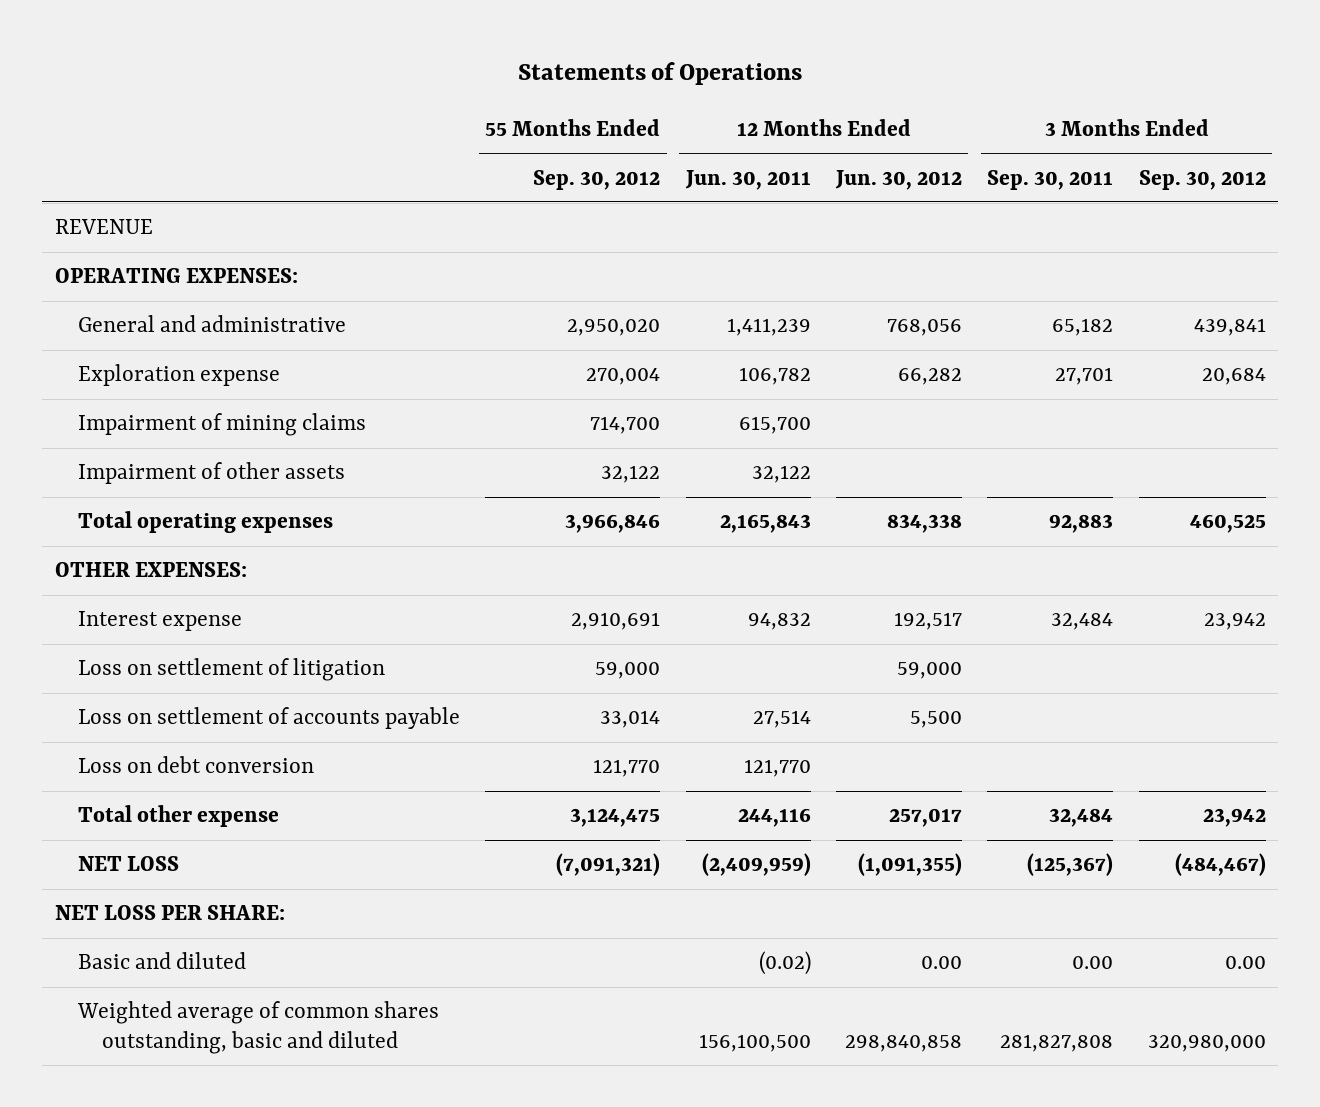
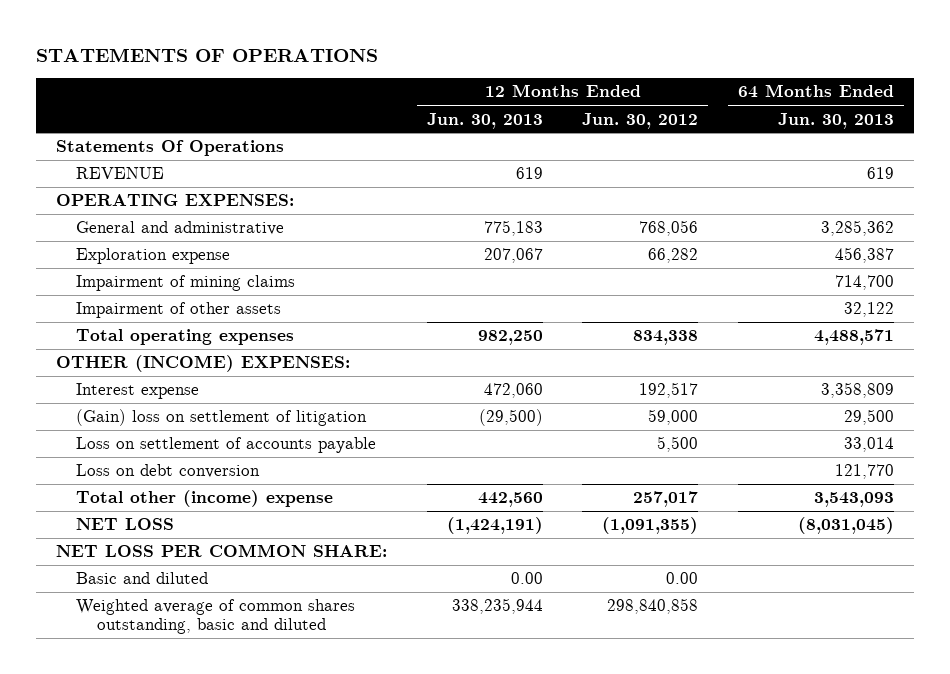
- Statements of Operations
+ STATEMENTS OF OPERATIONS
- | 55 Months Ended Sep. 30, 2012 | 12 Months Ended Jun. 30, 2011 | 12 Months Ended Jun. 30, 2012 | 3 Months Ended Sep. 30, 2011 | 3 Months Ended Sep. 30, 2012
+ | 12 Months Ended Jun. 30, 2013 | 12 Months Ended Jun. 30, 2012 | 64 Months Ended Jun. 30, 2013
+ Statements Of Operations
- OTHER EXPENSES:
+ OTHER (INCOME) EXPENSES:
- Loss on settlement of litigation | 59,000 | | 59,000 | |
+ (Gain) loss on settlement of litigation | (29,500) | 59,000 | 29,500
- Total other expense | 3,124,475 | 244,116 | 257,017 | 32,484 | 23,942
+ Total other (income) expense | 442,560 | 257,017 | 3,543,093
- NET LOSS PER SHARE:
+ NET LOSS PER COMMON SHARE:

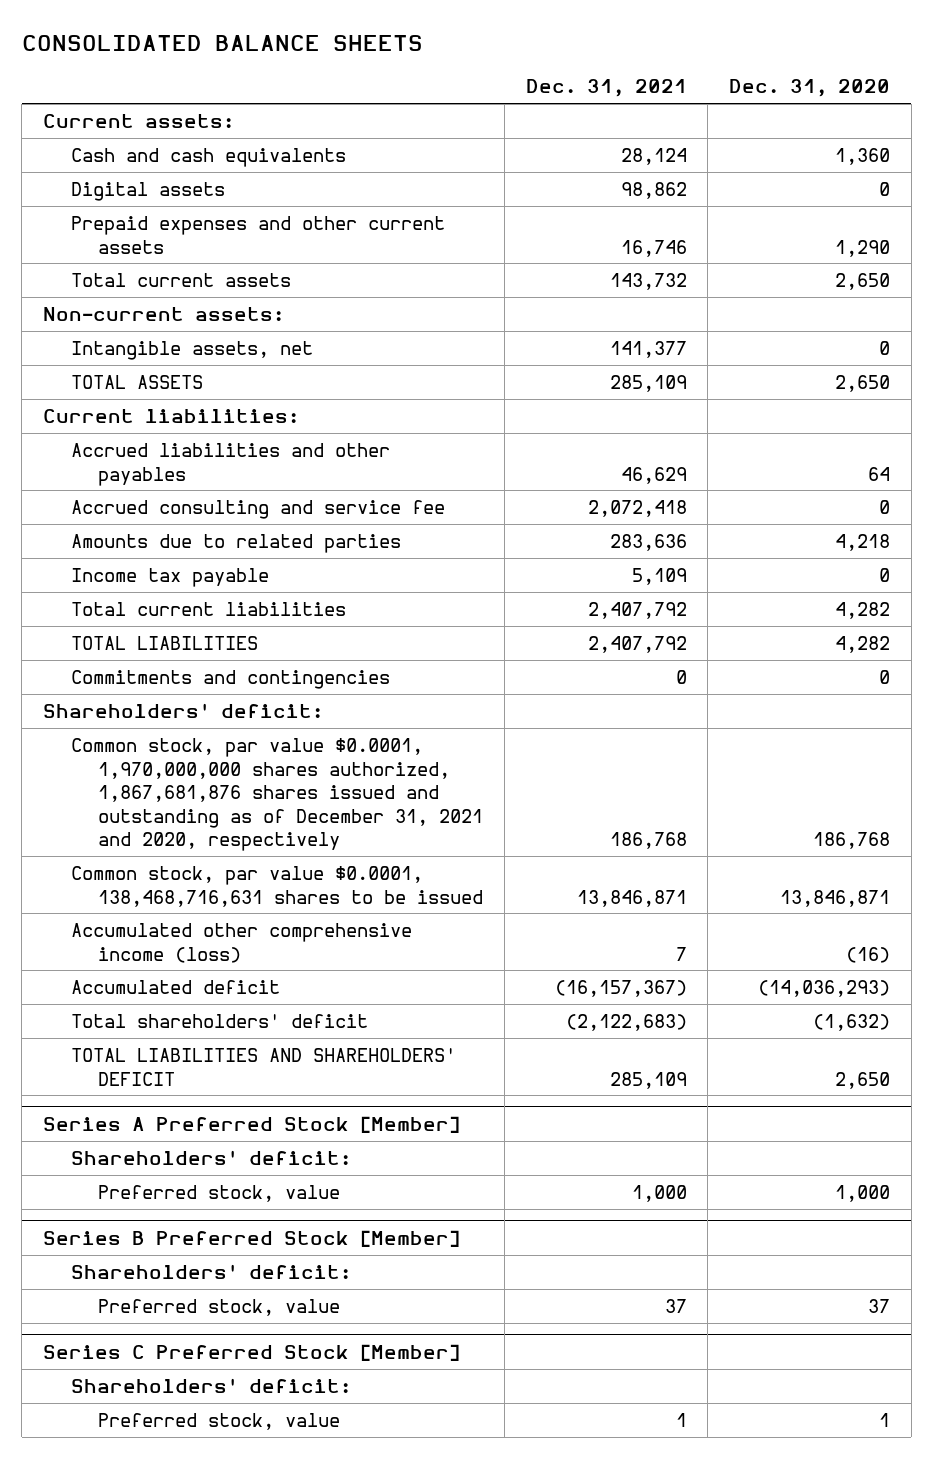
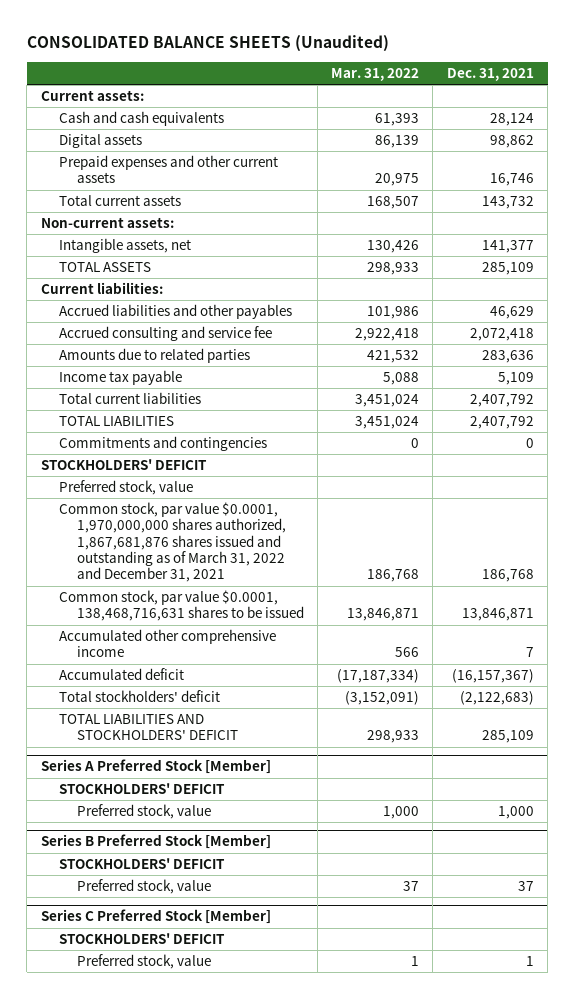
- CONSOLIDATED BALANCE SHEETS
+ CONSOLIDATED BALANCE SHEETS (Unaudited)
- | Dec. 31, 2021 | Dec. 31, 2020
+ | Mar. 31, 2022 | Dec. 31, 2021
- Shareholders' deficit:
- Common stock, par value $0.0001, 1,970,000,000 shares authorized, 1,867,681,876 shares issued and outstanding as of December 31, 2021 and 2020, respectively | 186,768 | 186,768
+ STOCKHOLDERS' DEFICIT
+ Preferred stock, value
+ Common stock, par value $0.0001, 1,970,000,000 shares authorized, 1,867,681,876 shares issued and outstanding as of March 31, 2022 and December 31, 2021 | 186,768 | 186,768
- Accumulated other comprehensive income (loss) | 7 | (16)
+ Accumulated other comprehensive income | 566 | 7
- Total shareholders' deficit | (2,122,683) | (1,632)
- TOTAL LIABILITIES AND SHAREHOLDERS' DEFICIT | 285,109 | 2,650
+ Total stockholders' deficit | (3,152,091) | (2,122,683)
+ TOTAL LIABILITIES AND STOCKHOLDERS' DEFICIT | 298,933 | 285,109
@ Series A Preferred Stock [Member]
- Shareholders' deficit:
+ STOCKHOLDERS' DEFICIT
@ Series B Preferred Stock [Member]
- Shareholders' deficit:
+ STOCKHOLDERS' DEFICIT
@ Series C Preferred Stock [Member]
- Shareholders' deficit:
+ STOCKHOLDERS' DEFICIT

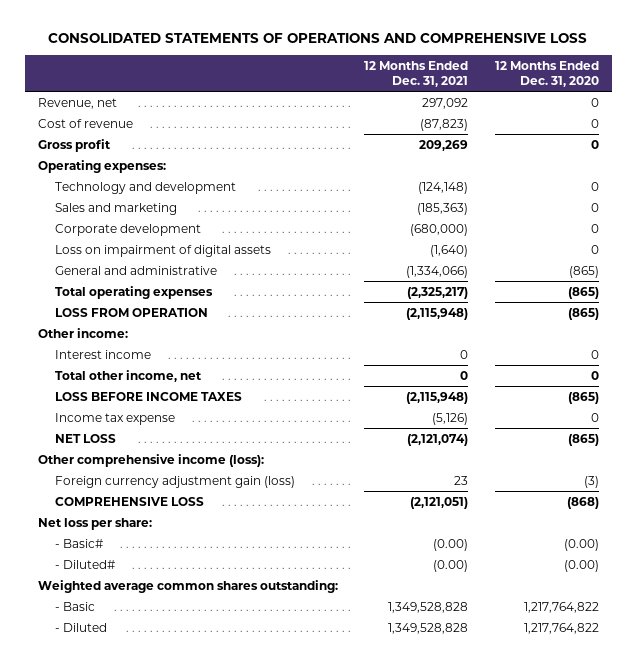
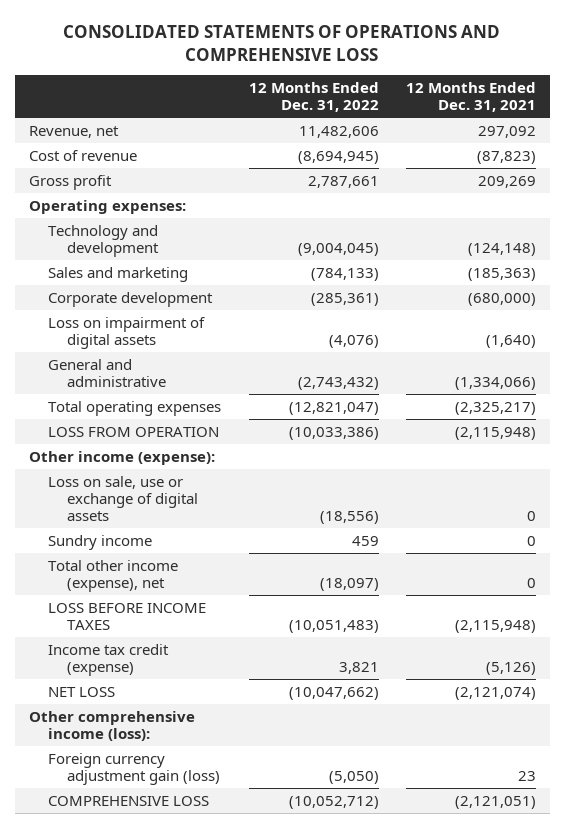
- | 12 Months Ended Dec. 31, 2021 | 12 Months Ended Dec. 31, 2020
+ | 12 Months Ended Dec. 31, 2022 | 12 Months Ended Dec. 31, 2021
- Other income:
- Interest income | 0 | 0
- Total other income, net | 0 | 0
+ Other income (expense):
+ Loss on sale, use or exchange of digital assets | (18,556) | 0
+ Sundry income | 459 | 0
+ Total other income (expense), net | (18,097) | 0
- Income tax expense | (5,126) | 0
+ Income tax credit (expense) | 3,821 | (5,126)
- Net loss per share:
- - Basic# | (0.00) | (0.00)
- - Diluted# | (0.00) | (0.00)
- Weighted average common shares outstanding:
- - Basic | 1,349,528,828 | 1,217,764,822
- - Diluted | 1,349,528,828 | 1,217,764,822

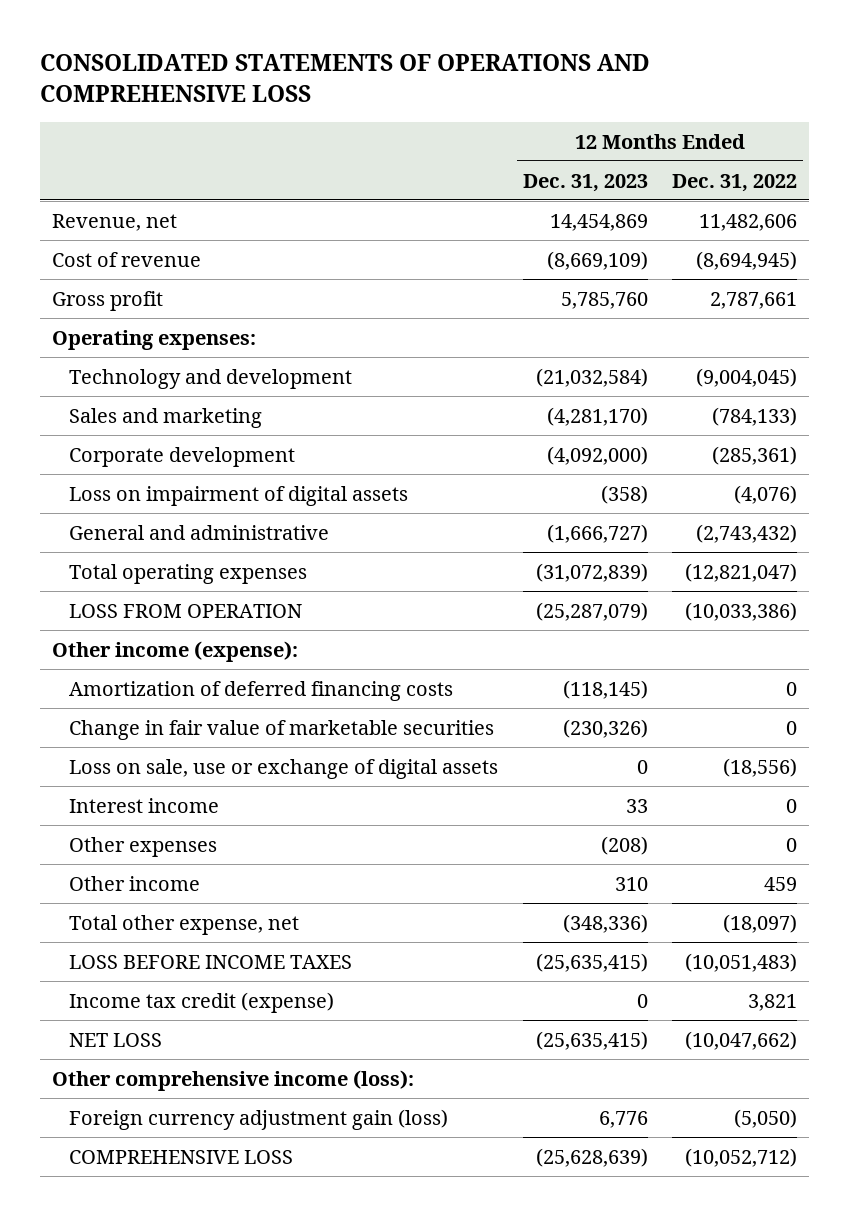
- | 12 Months Ended Dec. 31, 2022 | 12 Months Ended Dec. 31, 2021
+ | 12 Months Ended Dec. 31, 2023 | 12 Months Ended Dec. 31, 2022
+ Amortization of deferred financing costs | (118,145) | 0
+ Change in fair value of marketable securities | (230,326) | 0
- Sundry income | 459 | 0
- Total other income (expense), net | (18,097) | 0
+ Interest income | 33 | 0
+ Other expenses | (208) | 0
+ Other income | 310 | 459
+ Total other expense, net | (348,336) | (18,097)

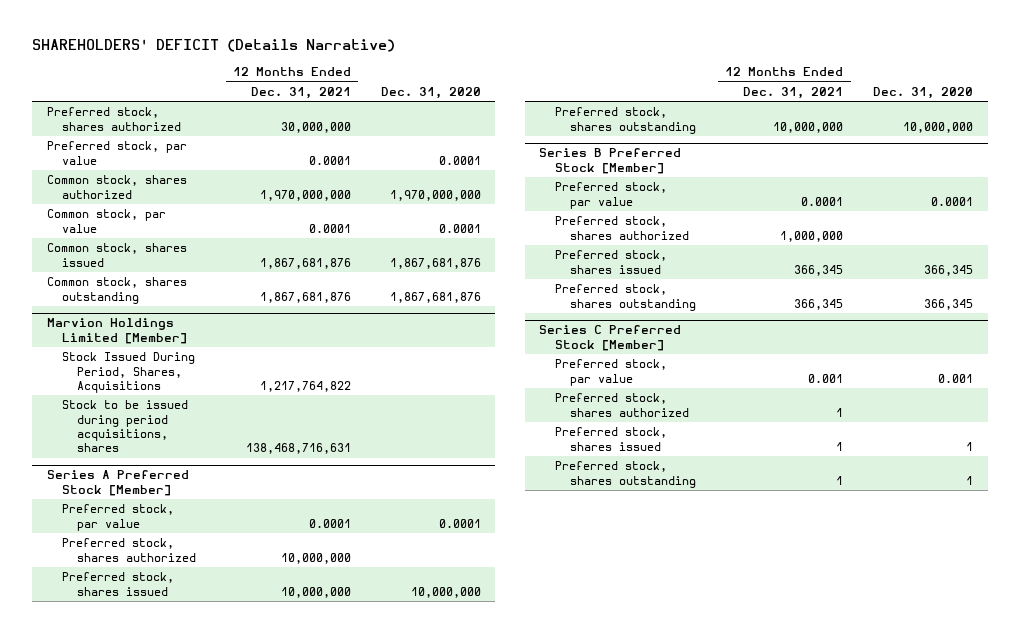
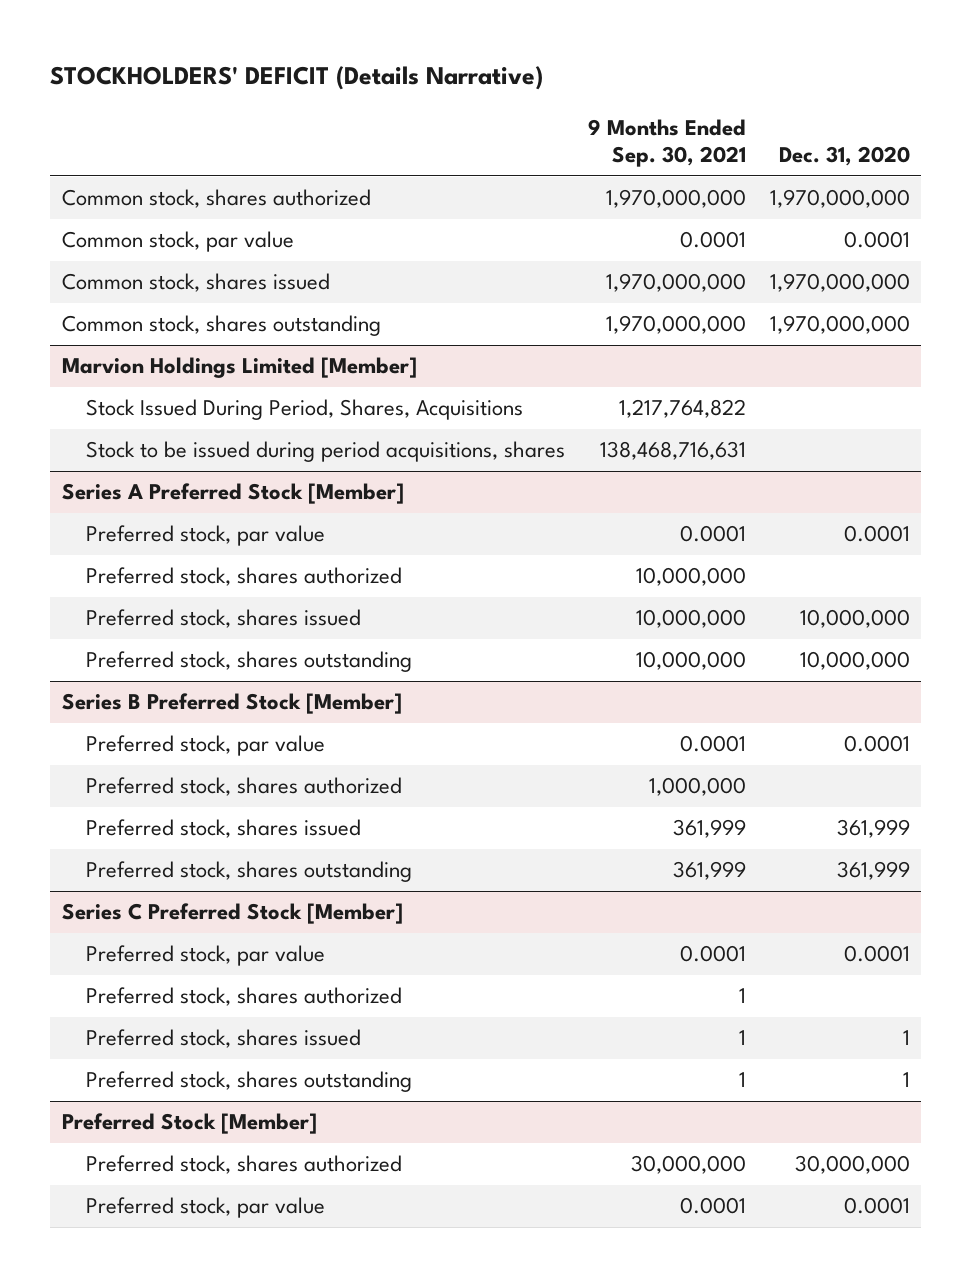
- SHAREHOLDERS' DEFICIT (Details Narrative)
+ STOCKHOLDERS' DEFICIT (Details Narrative)
- | 12 Months Ended Dec. 31, 2021 | Dec. 31, 2020
+ | 9 Months Ended Sep. 30, 2021 | Dec. 31, 2020
- Preferred stock, shares authorized | 30,000,000 |
- Preferred stock, par value | 0.0001 | 0.0001
- Common stock, shares issued | 1,867,681,876 | 1,867,681,876
- Common stock, shares outstanding | 1,867,681,876 | 1,867,681,876
+ Common stock, shares issued | 1,970,000,000 | 1,970,000,000
+ Common stock, shares outstanding | 1,970,000,000 | 1,970,000,000
@ Series B Preferred Stock [Member]
- Preferred stock, shares issued | 366,345 | 366,345
- Preferred stock, shares outstanding | 366,345 | 366,345
+ Preferred stock, shares issued | 361,999 | 361,999
+ Preferred stock, shares outstanding | 361,999 | 361,999
@ Series C Preferred Stock [Member]
- Preferred stock, par value | 0.001 | 0.001
+ Preferred stock, par value | 0.0001 | 0.0001
+ Preferred Stock [Member]
+ Preferred stock, shares authorized | 30,000,000 | 30,000,000
+ Preferred stock, par value | 0.0001 | 0.0001

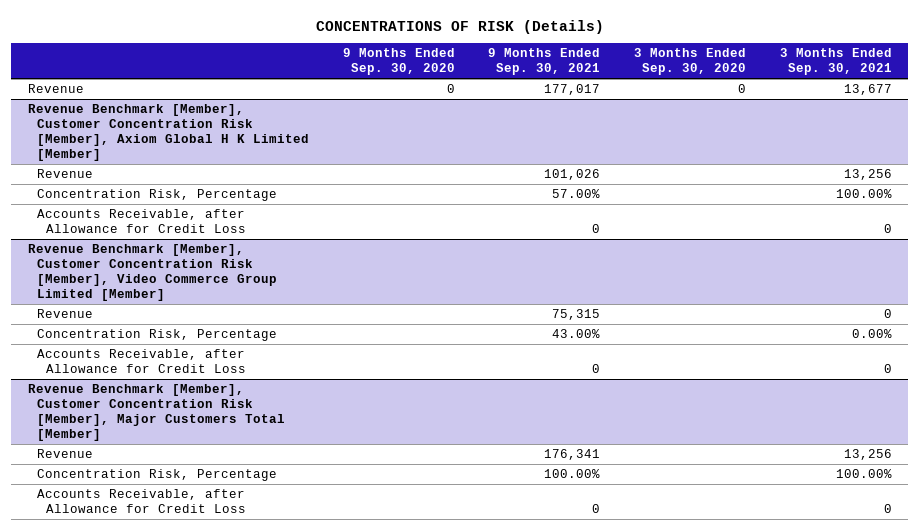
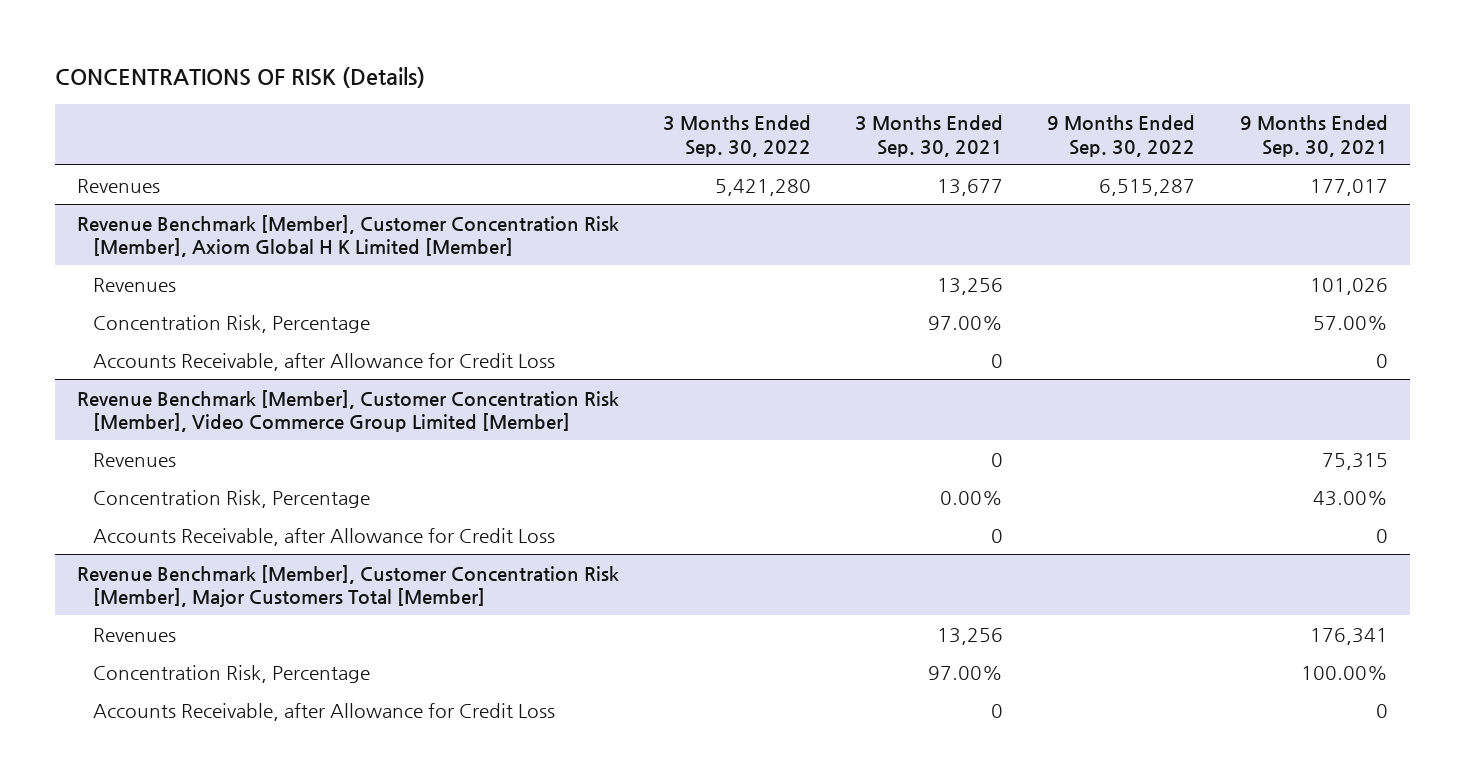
- | 9 Months Ended Sep. 30, 2020 | 9 Months Ended Sep. 30, 2021 | 3 Months Ended Sep. 30, 2020 | 3 Months Ended Sep. 30, 2021
+ | 3 Months Ended Sep. 30, 2022 | 3 Months Ended Sep. 30, 2021 | 9 Months Ended Sep. 30, 2022 | 9 Months Ended Sep. 30, 2021
- Revenue | 0 | 177,017 | 0 | 13,677
+ Revenues | 5,421,280 | 13,677 | 6,515,287 | 177,017
@ Revenue Benchmark [Member], Customer Concentration Risk [Member], Axiom Global H K Limited [Member]
- Revenue | | 101,026 | | 13,256
- Concentration Risk, Percentage | | 57.00% | | 100.00%
+ Revenues | | 13,256 | | 101,026
+ Concentration Risk, Percentage | | 97.00% | | 57.00%
@ Revenue Benchmark [Member], Customer Concentration Risk [Member], Video Commerce Group Limited [Member]
- Revenue | | 75,315 | | 0
+ Revenues | | 0 | | 75,315
@ Revenue Benchmark [Member], Customer Concentration Risk [Member], Major Customers Total [Member]
- Revenue | | 176,341 | | 13,256
- Concentration Risk, Percentage | | 100.00% | | 100.00%
+ Revenues | | 13,256 | | 176,341
+ Concentration Risk, Percentage | | 97.00% | | 100.00%

